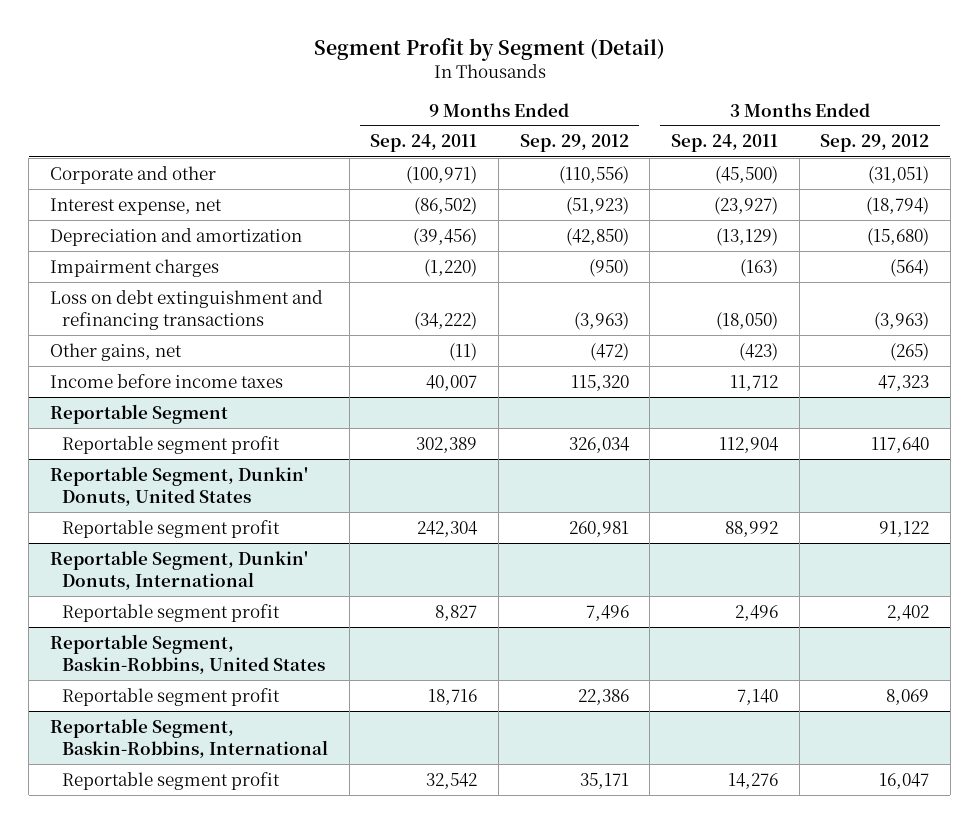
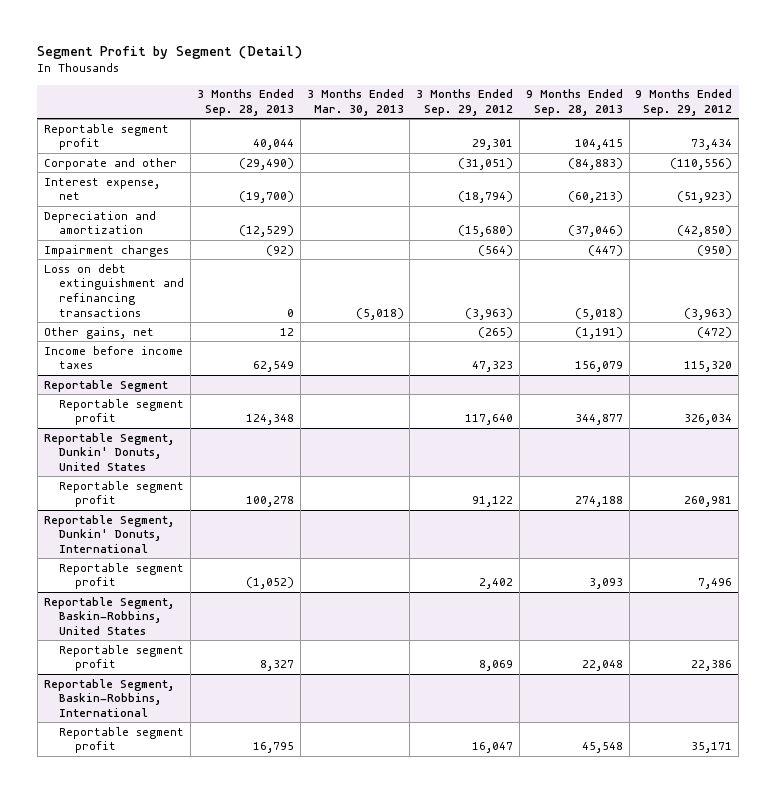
- | 9 Months Ended Sep. 24, 2011 | 9 Months Ended Sep. 29, 2012 | 3 Months Ended Sep. 24, 2011 | 3 Months Ended Sep. 29, 2012
+ | 3 Months Ended Sep. 28, 2013 | 3 Months Ended Mar. 30, 2013 | 3 Months Ended Sep. 29, 2012 | 9 Months Ended Sep. 28, 2013 | 9 Months Ended Sep. 29, 2012
+ Reportable segment profit | 40,044 | | 29,301 | 104,415 | 73,434

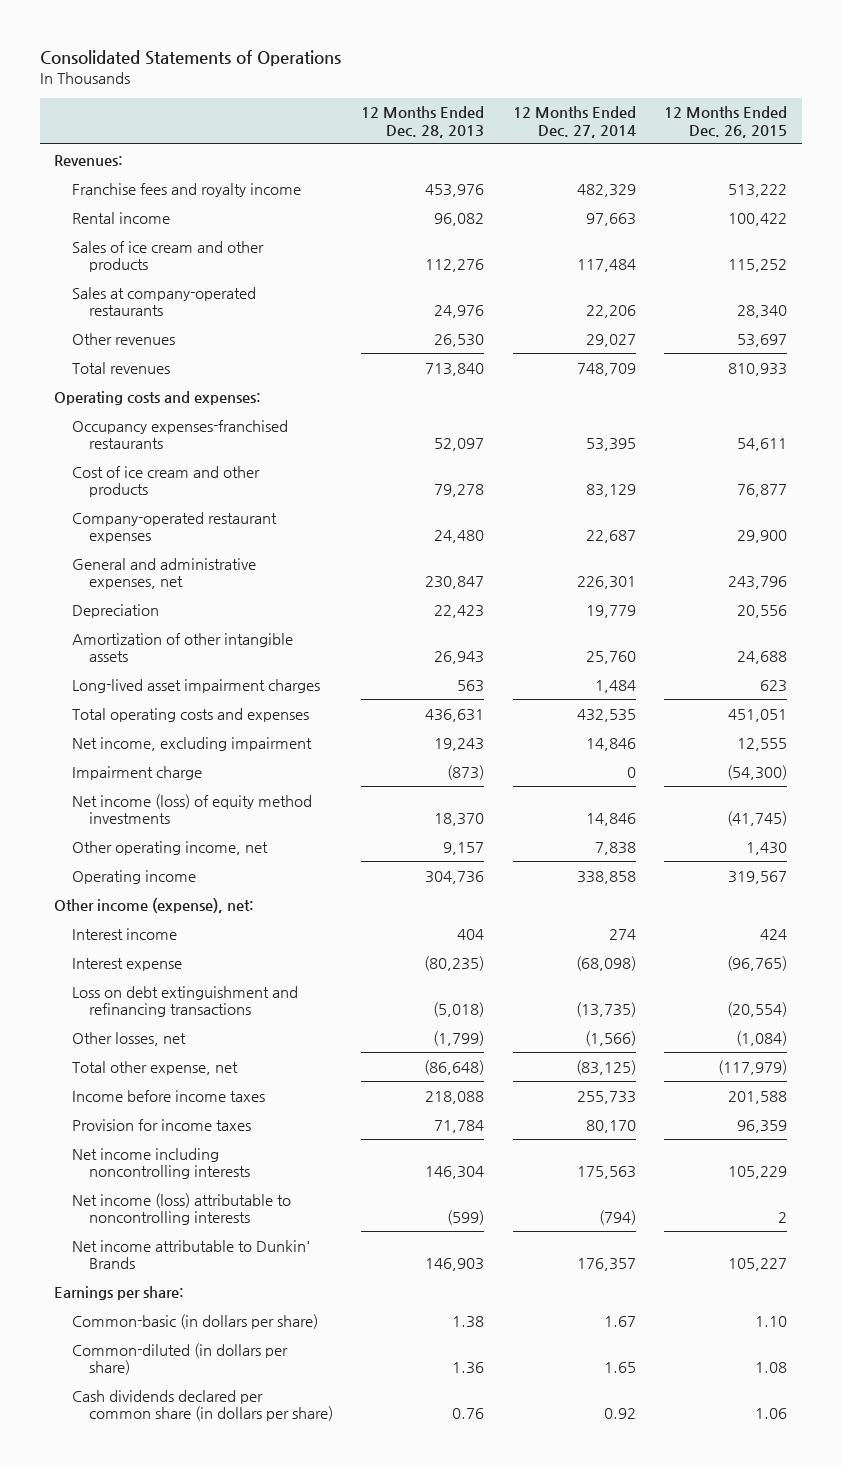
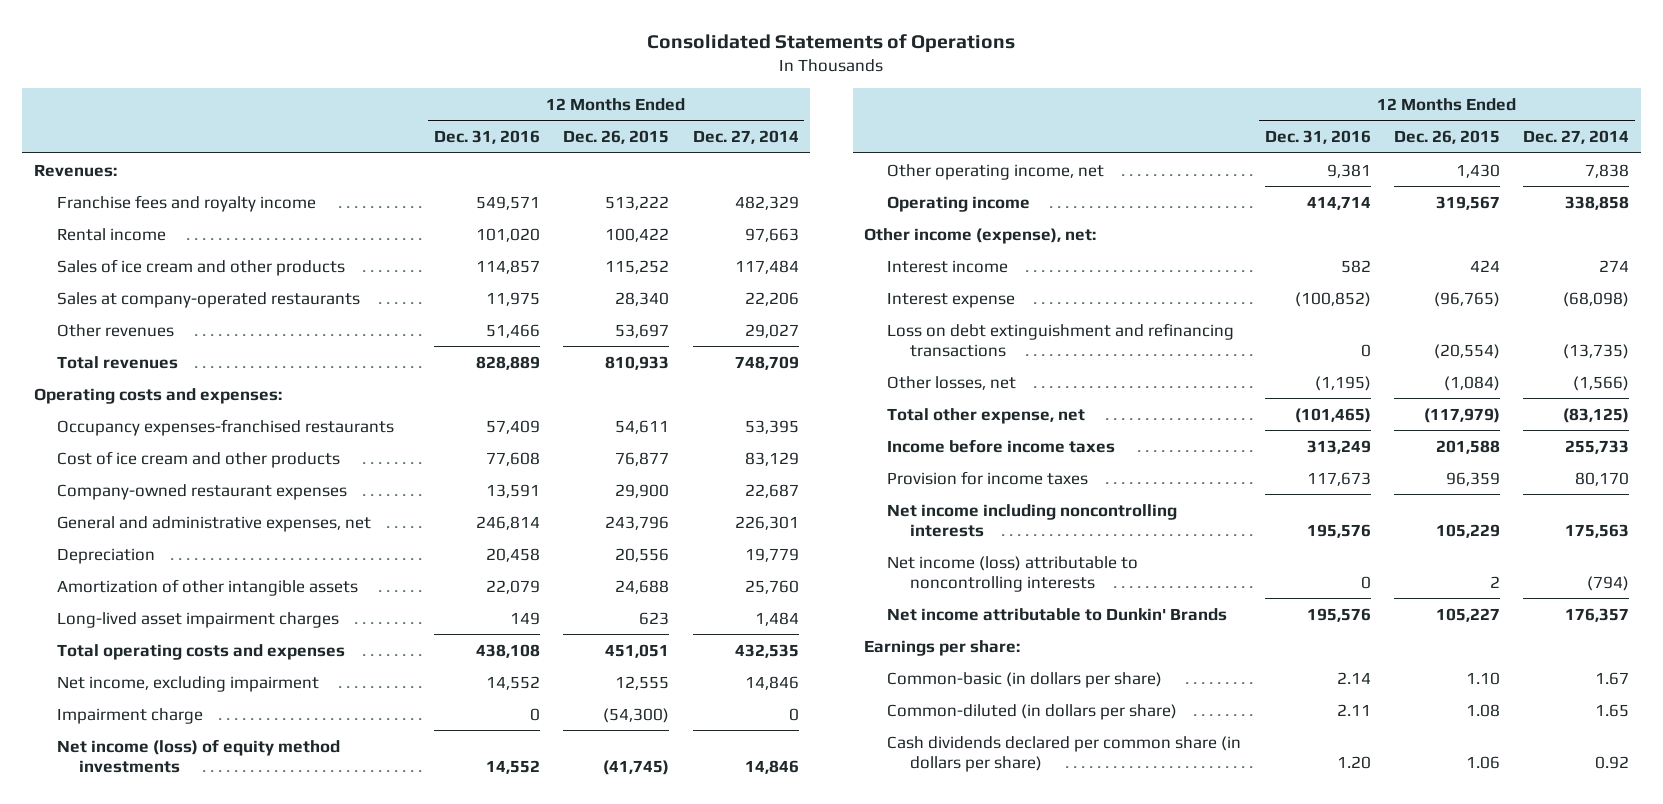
- | 12 Months Ended Dec. 28, 2013 | 12 Months Ended Dec. 27, 2014 | 12 Months Ended Dec. 26, 2015
+ | 12 Months Ended Dec. 31, 2016 | 12 Months Ended Dec. 26, 2015 | 12 Months Ended Dec. 27, 2014
- Company-operated restaurant expenses | 24,480 | 22,687 | 29,900
+ Company-owned restaurant expenses | 13,591 | 29,900 | 22,687

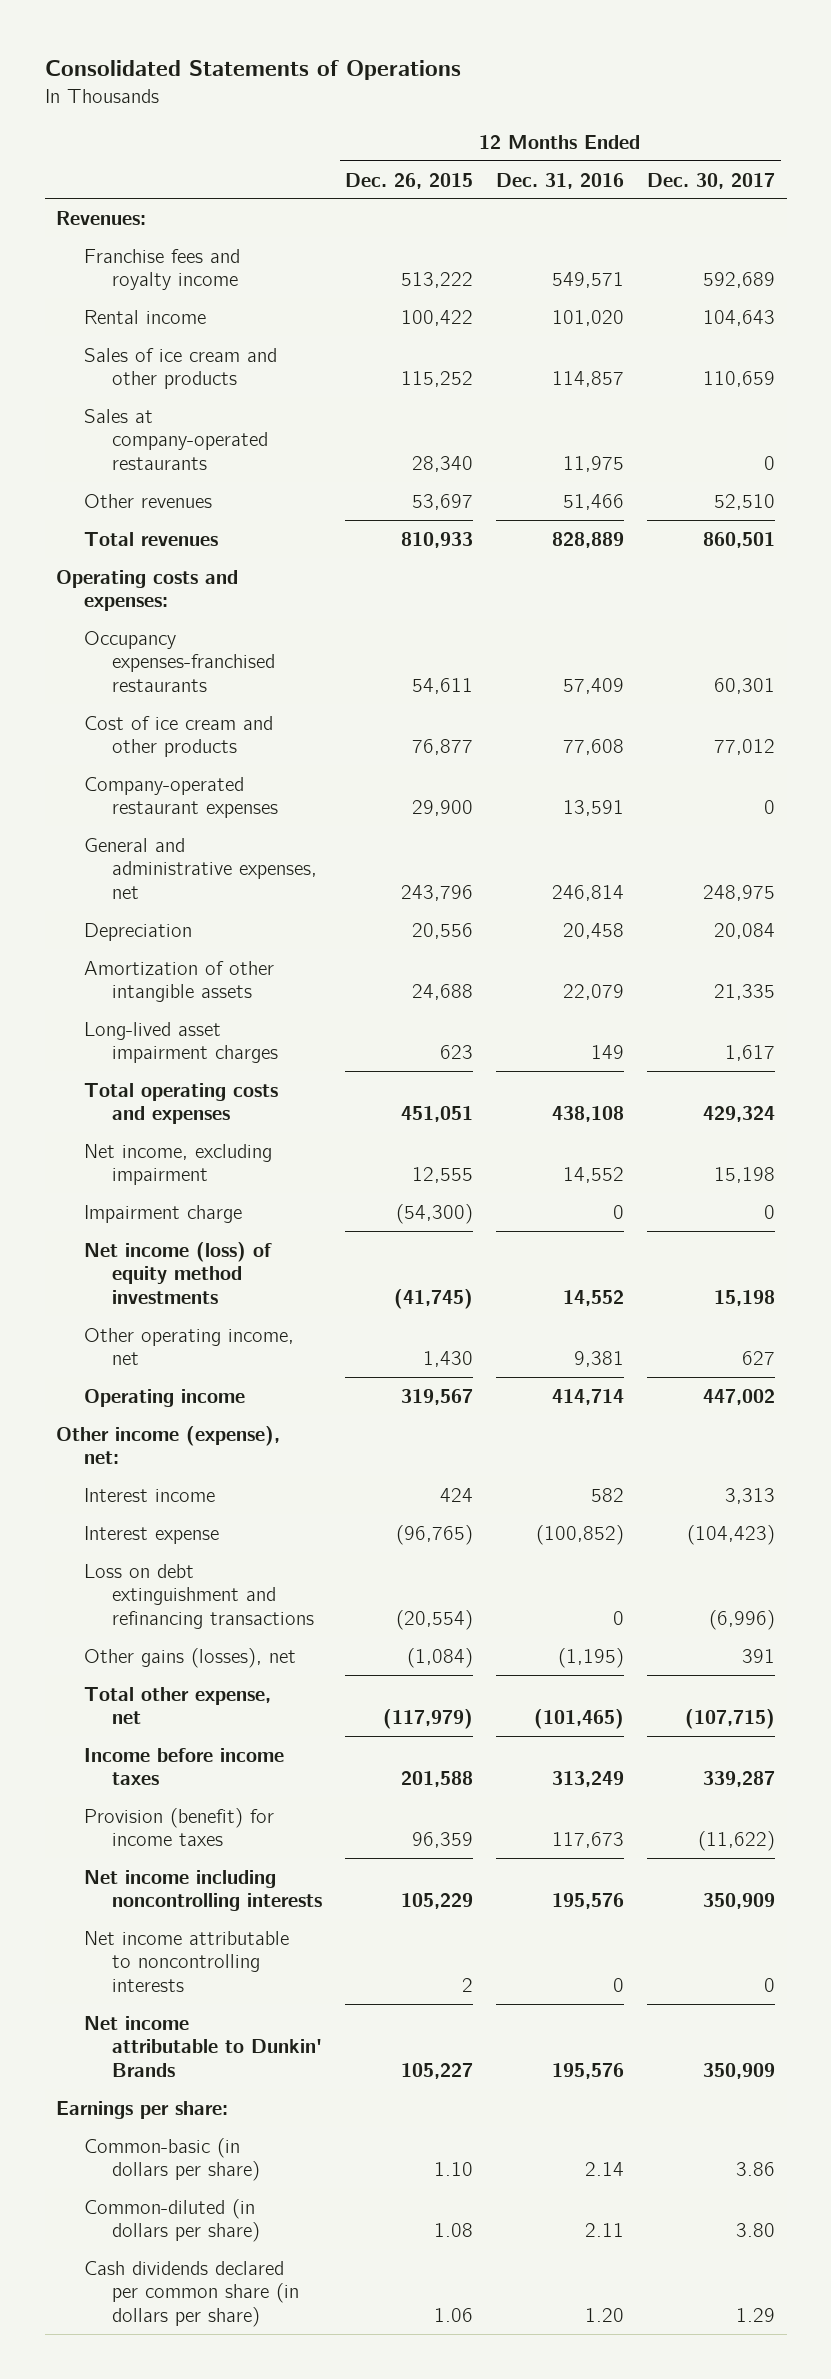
- | 12 Months Ended Dec. 31, 2016 | 12 Months Ended Dec. 26, 2015 | 12 Months Ended Dec. 27, 2014
+ | 12 Months Ended Dec. 26, 2015 | 12 Months Ended Dec. 31, 2016 | 12 Months Ended Dec. 30, 2017
- Company-owned restaurant expenses | 13,591 | 29,900 | 22,687
+ Company-operated restaurant expenses | 29,900 | 13,591 | 0
- Other losses, net | (1,195) | (1,084) | (1,566)
+ Other gains (losses), net | (1,084) | (1,195) | 391
- Provision for income taxes | 117,673 | 96,359 | 80,170
+ Provision (benefit) for income taxes | 96,359 | 117,673 | (11,622)
- Net income (loss) attributable to noncontrolling interests | 0 | 2 | (794)
+ Net income attributable to noncontrolling interests | 2 | 0 | 0

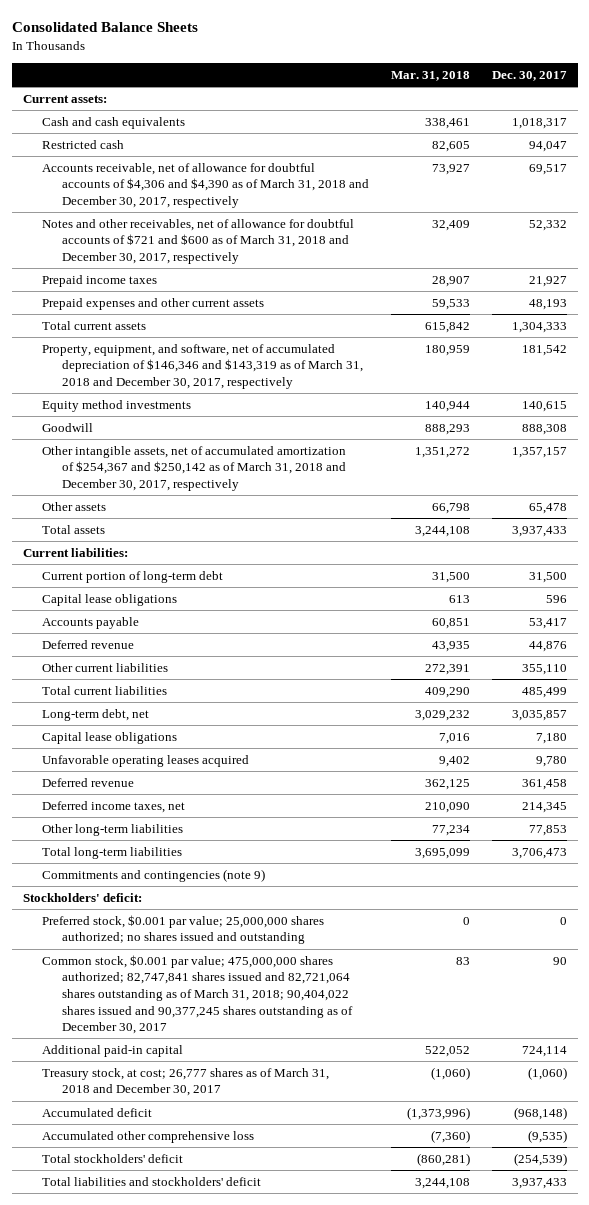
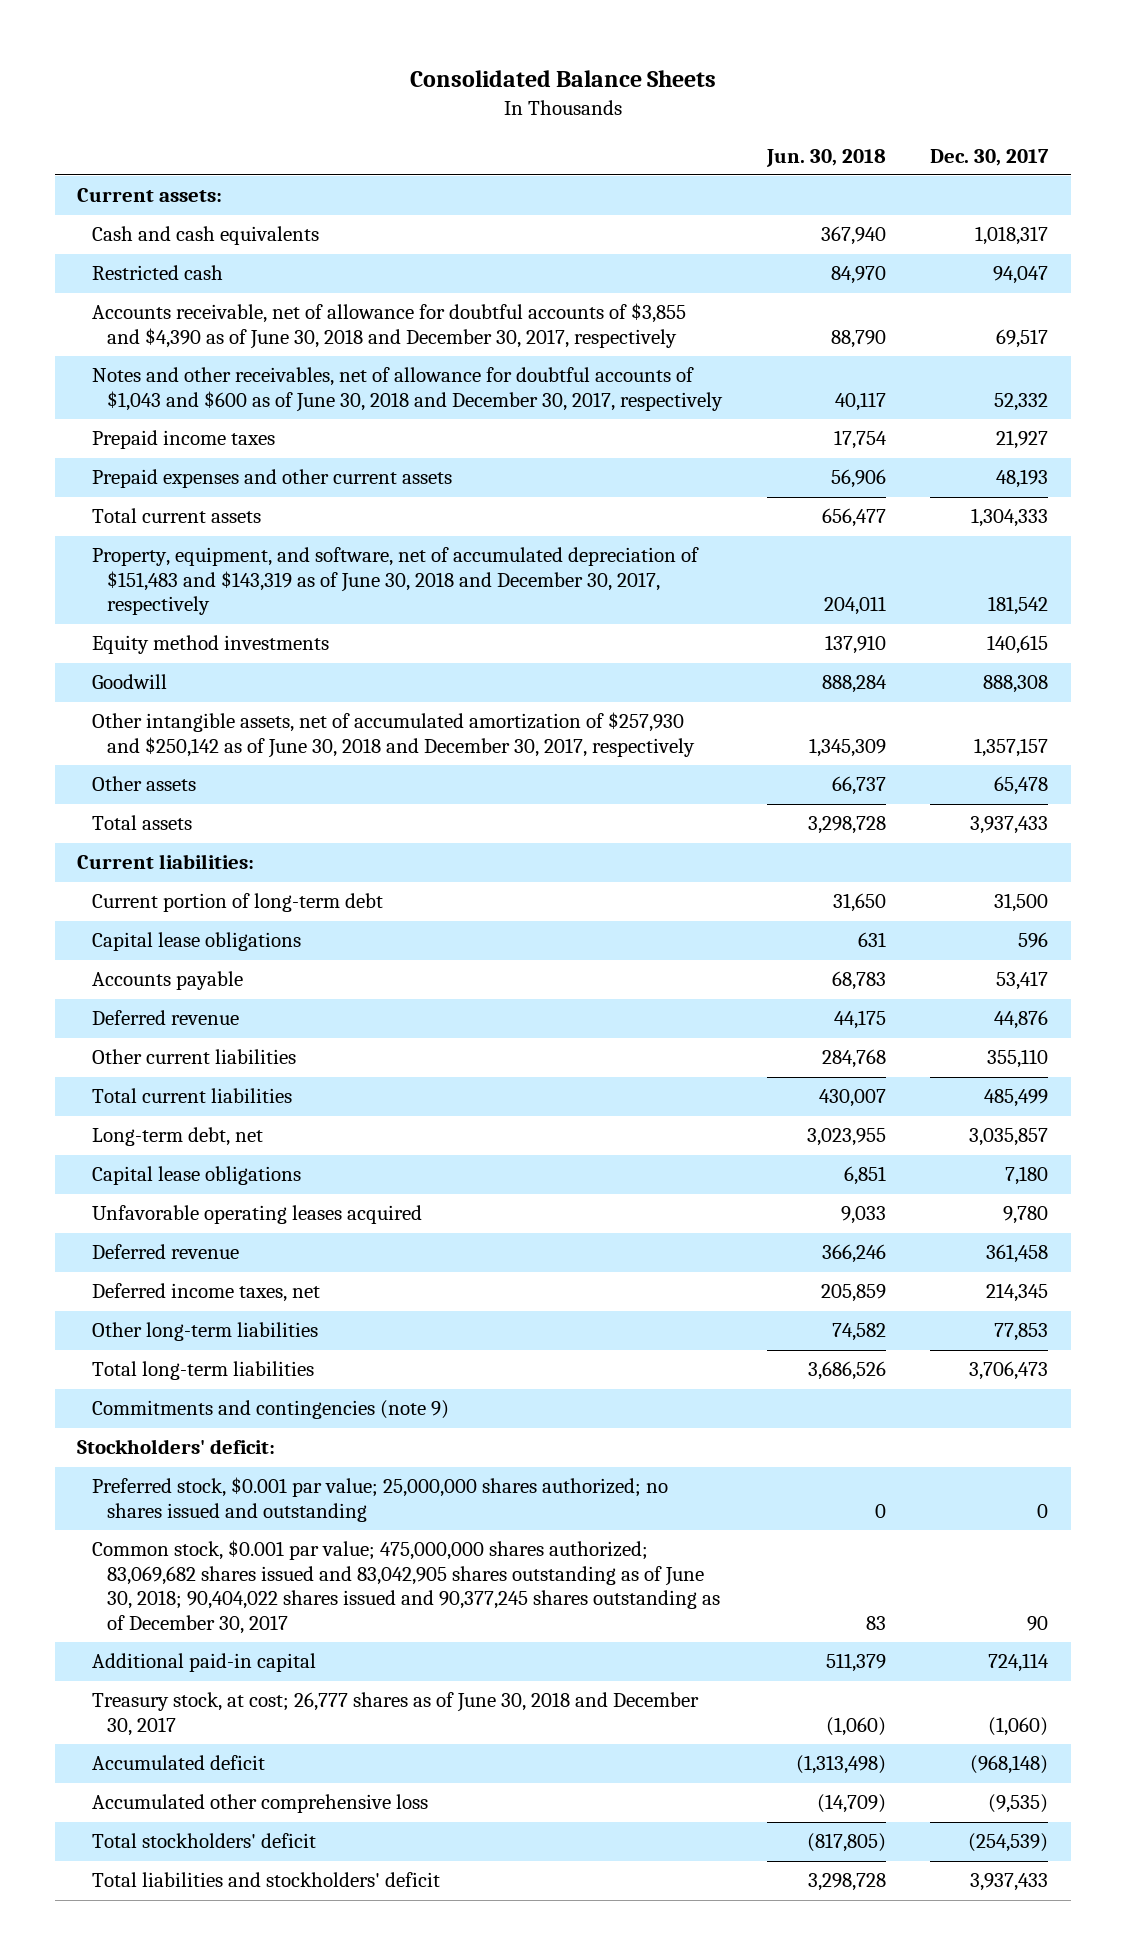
- | Mar. 31, 2018 | Dec. 30, 2017
+ | Jun. 30, 2018 | Dec. 30, 2017
- Accounts receivable, net of allowance for doubtful accounts of $4,306 and $4,390 as of March 31, 2018 and December 30, 2017, respectively | 73,927 | 69,517
- Notes and other receivables, net of allowance for doubtful accounts of $721 and $600 as of March 31, 2018 and December 30, 2017, respectively | 32,409 | 52,332
+ Accounts receivable, net of allowance for doubtful accounts of $3,855 and $4,390 as of June 30, 2018 and December 30, 2017, respectively | 88,790 | 69,517
+ Notes and other receivables, net of allowance for doubtful accounts of $1,043 and $600 as of June 30, 2018 and December 30, 2017, respectively | 40,117 | 52,332
- Property, equipment, and software, net of accumulated depreciation of $146,346 and $143,319 as of March 31, 2018 and December 30, 2017, respectively | 180,959 | 181,542
+ Property, equipment, and software, net of accumulated depreciation of $151,483 and $143,319 as of June 30, 2018 and December 30, 2017, respectively | 204,011 | 181,542
- Other intangible assets, net of accumulated amortization of $254,367 and $250,142 as of March 31, 2018 and December 30, 2017, respectively | 1,351,272 | 1,357,157
+ Other intangible assets, net of accumulated amortization of $257,930 and $250,142 as of June 30, 2018 and December 30, 2017, respectively | 1,345,309 | 1,357,157
- Common stock, $0.001 par value; 475,000,000 shares authorized; 82,747,841 shares issued and 82,721,064 shares outstanding as of March 31, 2018; 90,404,022 shares issued and 90,377,245 shares outstanding as of December 30, 2017 | 83 | 90
+ Common stock, $0.001 par value; 475,000,000 shares authorized; 83,069,682 shares issued and 83,042,905 shares outstanding as of June 30, 2018; 90,404,022 shares issued and 90,377,245 shares outstanding as of December 30, 2017 | 83 | 90
- Treasury stock, at cost; 26,777 shares as of March 31, 2018 and December 30, 2017 | (1,060) | (1,060)
+ Treasury stock, at cost; 26,777 shares as of June 30, 2018 and December 30, 2017 | (1,060) | (1,060)

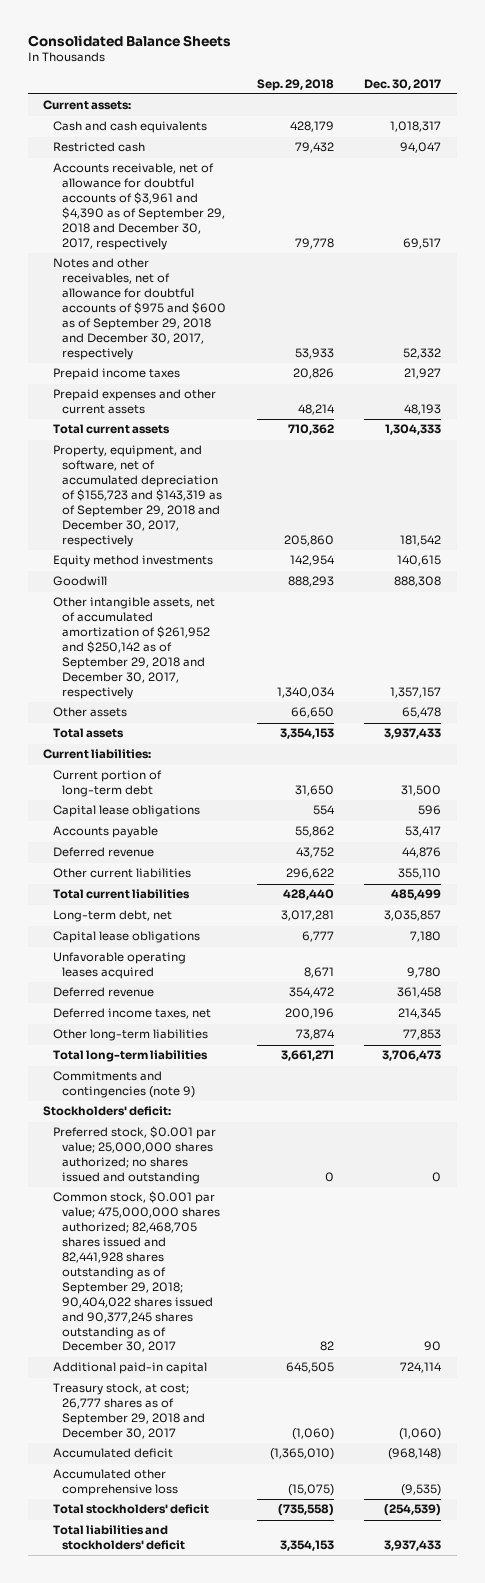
- | Jun. 30, 2018 | Dec. 30, 2017
+ | Sep. 29, 2018 | Dec. 30, 2017
- Accounts receivable, net of allowance for doubtful accounts of $3,855 and $4,390 as of June 30, 2018 and December 30, 2017, respectively | 88,790 | 69,517
- Notes and other receivables, net of allowance for doubtful accounts of $1,043 and $600 as of June 30, 2018 and December 30, 2017, respectively | 40,117 | 52,332
+ Accounts receivable, net of allowance for doubtful accounts of $3,961 and $4,390 as of September 29, 2018 and December 30, 2017, respectively | 79,778 | 69,517
+ Notes and other receivables, net of allowance for doubtful accounts of $975 and $600 as of September 29, 2018 and December 30, 2017, respectively | 53,933 | 52,332
- Property, equipment, and software, net of accumulated depreciation of $151,483 and $143,319 as of June 30, 2018 and December 30, 2017, respectively | 204,011 | 181,542
+ Property, equipment, and software, net of accumulated depreciation of $155,723 and $143,319 as of September 29, 2018 and December 30, 2017, respectively | 205,860 | 181,542
- Other intangible assets, net of accumulated amortization of $257,930 and $250,142 as of June 30, 2018 and December 30, 2017, respectively | 1,345,309 | 1,357,157
+ Other intangible assets, net of accumulated amortization of $261,952 and $250,142 as of September 29, 2018 and December 30, 2017, respectively | 1,340,034 | 1,357,157
- Common stock, $0.001 par value; 475,000,000 shares authorized; 83,069,682 shares issued and 83,042,905 shares outstanding as of June 30, 2018; 90,404,022 shares issued and 90,377,245 shares outstanding as of December 30, 2017 | 83 | 90
+ Common stock, $0.001 par value; 475,000,000 shares authorized; 82,468,705 shares issued and 82,441,928 shares outstanding as of September 29, 2018; 90,404,022 shares issued and 90,377,245 shares outstanding as of December 30, 2017 | 82 | 90
- Treasury stock, at cost; 26,777 shares as of June 30, 2018 and December 30, 2017 | (1,060) | (1,060)
+ Treasury stock, at cost; 26,777 shares as of September 29, 2018 and December 30, 2017 | (1,060) | (1,060)

